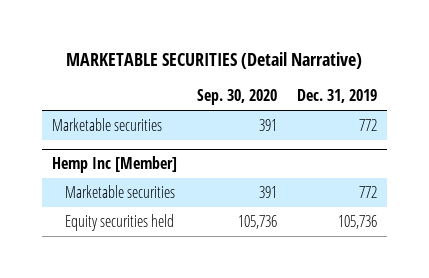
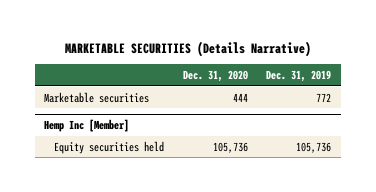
- MARKETABLE SECURITIES (Detail Narrative)
+ MARKETABLE SECURITIES (Details Narrative)
- | Sep. 30, 2020 | Dec. 31, 2019
+ | Dec. 31, 2020 | Dec. 31, 2019
@ Hemp Inc [Member]
- Marketable securities | 391 | 772

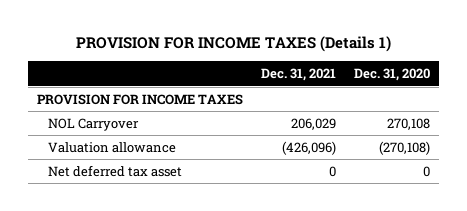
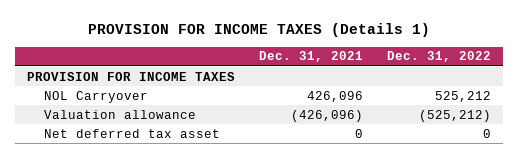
- | Dec. 31, 2021 | Dec. 31, 2020
+ | Dec. 31, 2021 | Dec. 31, 2022
- NOL Carryover | 206,029 | 270,108
+ NOL Carryover | 426,096 | 525,212

